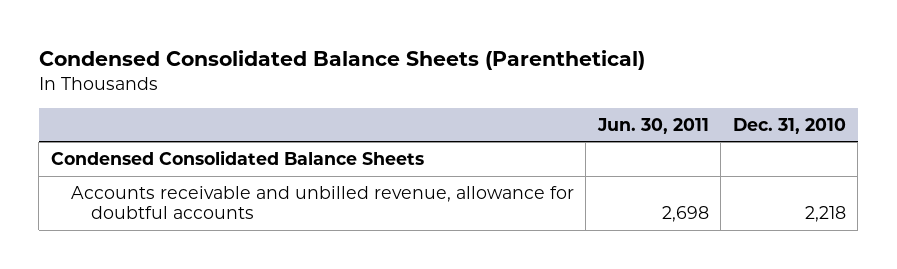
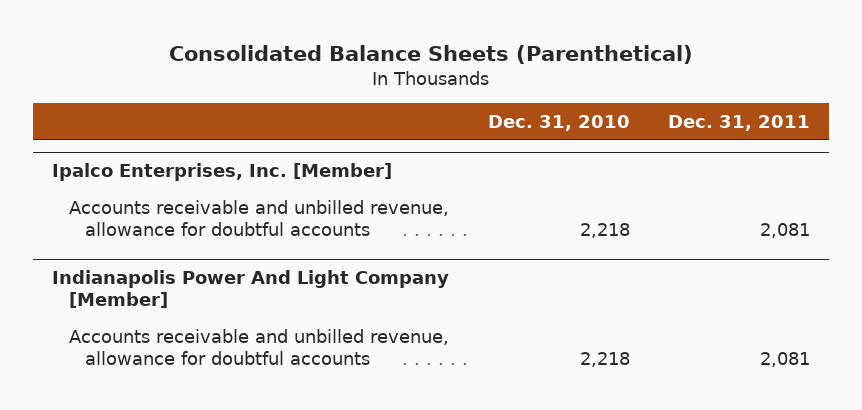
- Condensed Consolidated Balance Sheets (Parenthetical)
+ Consolidated Balance Sheets (Parenthetical)
- | Jun. 30, 2011 | Dec. 31, 2010
+ | Dec. 31, 2010 | Dec. 31, 2011
- Condensed Consolidated Balance Sheets
+ Ipalco Enterprises, Inc. [Member]
+ Indianapolis Power And Light Company [Member]
+ Accounts receivable and unbilled revenue, allowance for doubtful accounts | 2,218 | 2,081

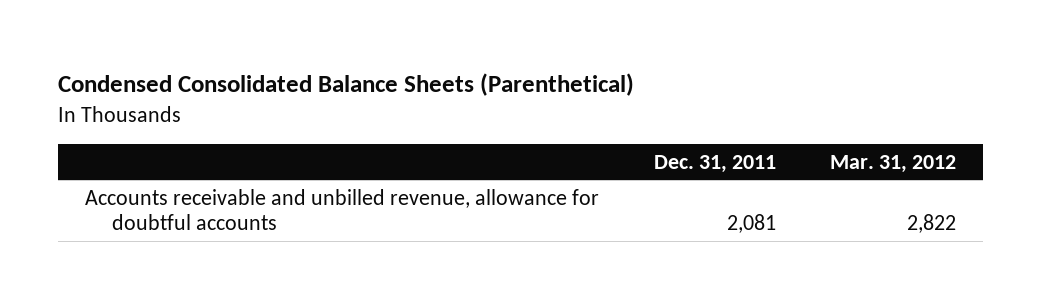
- Consolidated Balance Sheets (Parenthetical)
+ Condensed Consolidated Balance Sheets (Parenthetical)
- | Dec. 31, 2010 | Dec. 31, 2011
+ | Dec. 31, 2011 | Mar. 31, 2012
- Ipalco Enterprises, Inc. [Member]
- Indianapolis Power And Light Company [Member]
- Accounts receivable and unbilled revenue, allowance for doubtful accounts | 2,218 | 2,081

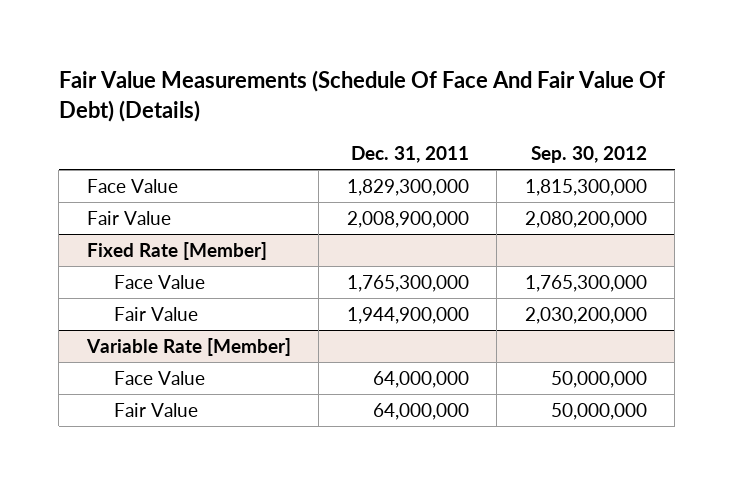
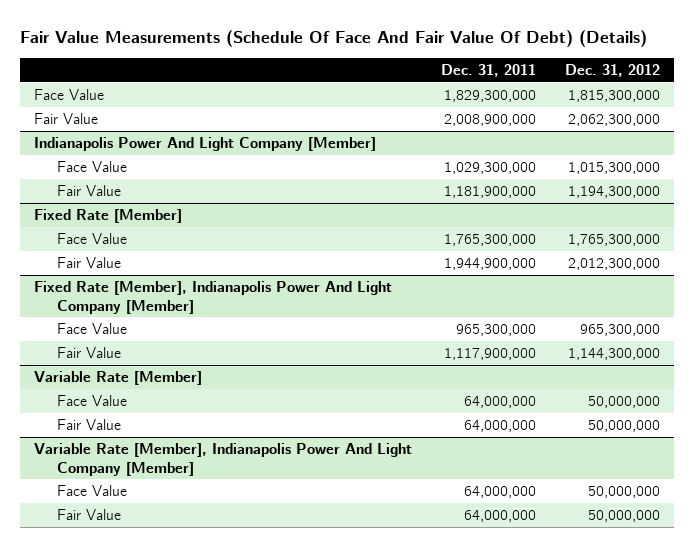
- | Dec. 31, 2011 | Sep. 30, 2012
+ | Dec. 31, 2011 | Dec. 31, 2012
+ Indianapolis Power And Light Company [Member]
+ Face Value | 1,029,300,000 | 1,015,300,000
+ Fair Value | 1,181,900,000 | 1,194,300,000
+ Fixed Rate [Member], Indianapolis Power And Light Company [Member]
+ Face Value | 965,300,000 | 965,300,000
+ Fair Value | 1,117,900,000 | 1,144,300,000
+ Variable Rate [Member], Indianapolis Power And Light Company [Member]
+ Face Value | 64,000,000 | 50,000,000
+ Fair Value | 64,000,000 | 50,000,000

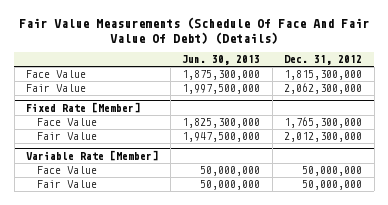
- | Dec. 31, 2011 | Dec. 31, 2012
+ | Jun. 30, 2013 | Dec. 31, 2012
- Indianapolis Power And Light Company [Member]
- Face Value | 1,029,300,000 | 1,015,300,000
- Fair Value | 1,181,900,000 | 1,194,300,000
- Fixed Rate [Member], Indianapolis Power And Light Company [Member]
- Face Value | 965,300,000 | 965,300,000
- Fair Value | 1,117,900,000 | 1,144,300,000
- Variable Rate [Member], Indianapolis Power And Light Company [Member]
- Face Value | 64,000,000 | 50,000,000
- Fair Value | 64,000,000 | 50,000,000

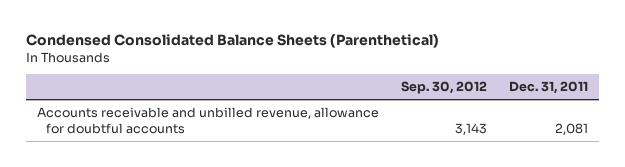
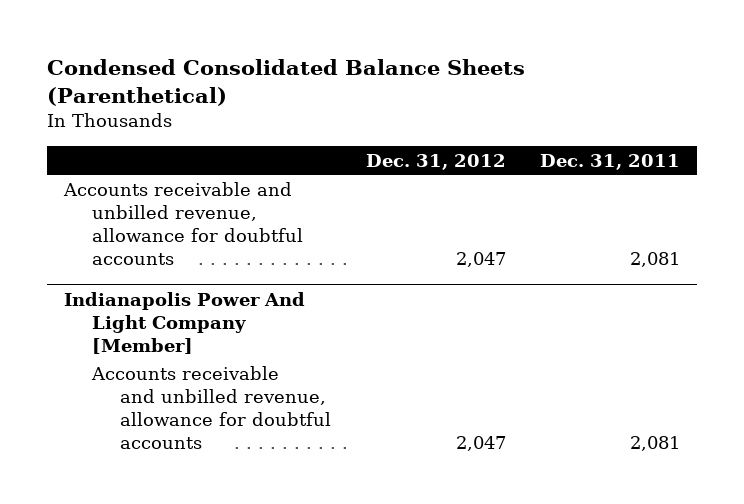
- | Sep. 30, 2012 | Dec. 31, 2011
+ | Dec. 31, 2012 | Dec. 31, 2011
+ Indianapolis Power And Light Company [Member]
+ Accounts receivable and unbilled revenue, allowance for doubtful accounts | 2,047 | 2,081

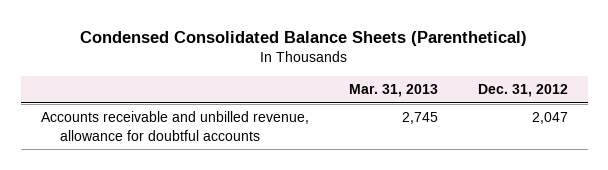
- | Dec. 31, 2012 | Dec. 31, 2011
+ | Mar. 31, 2013 | Dec. 31, 2012
- Indianapolis Power And Light Company [Member]
- Accounts receivable and unbilled revenue, allowance for doubtful accounts | 2,047 | 2,081

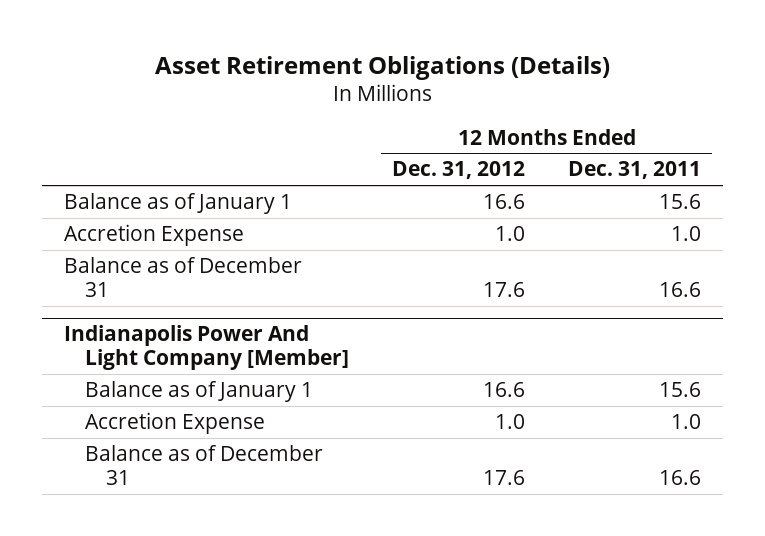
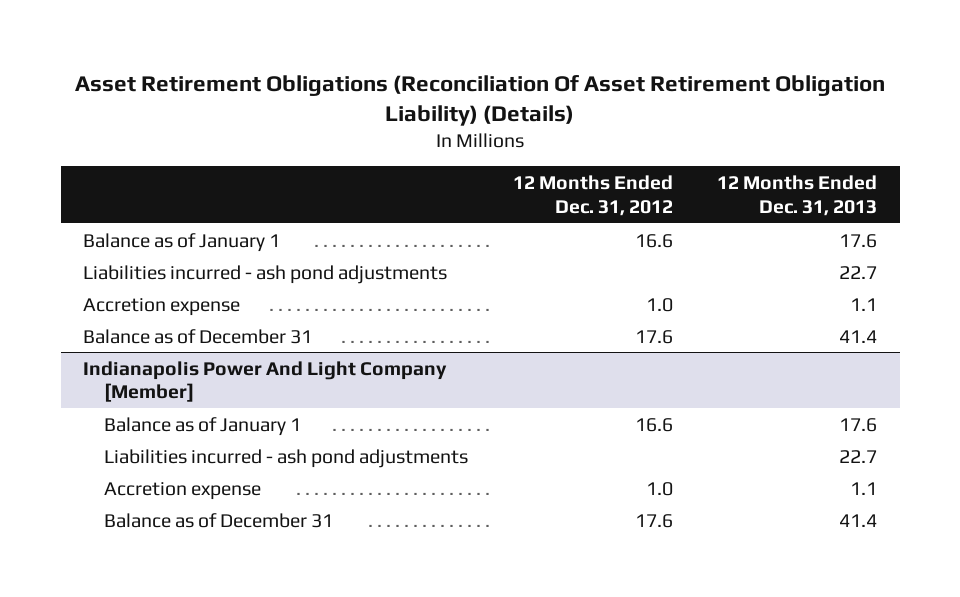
- Asset Retirement Obligations (Details)
+ Asset Retirement Obligations (Reconciliation Of Asset Retirement Obligation Liability) (Details)
- | 12 Months Ended Dec. 31, 2012 | 12 Months Ended Dec. 31, 2011
+ | 12 Months Ended Dec. 31, 2012 | 12 Months Ended Dec. 31, 2013
- Accretion Expense | 1.0 | 1.0
+ Liabilities incurred - ash pond adjustments | | 22.7
+ Accretion expense | 1.0 | 1.1
@ Indianapolis Power And Light Company [Member]
- Accretion Expense | 1.0 | 1.0
+ Liabilities incurred - ash pond adjustments | | 22.7
+ Accretion expense | 1.0 | 1.1

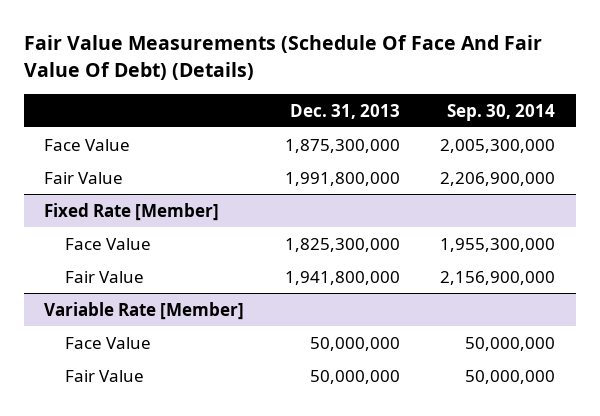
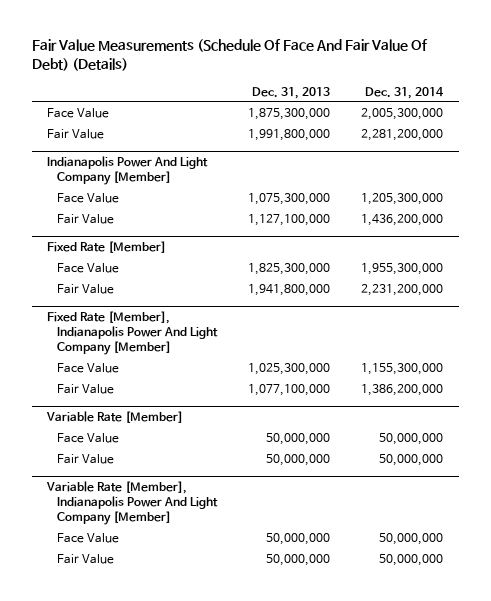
- | Dec. 31, 2013 | Sep. 30, 2014
+ | Dec. 31, 2013 | Dec. 31, 2014
+ Indianapolis Power And Light Company [Member]
+ Face Value | 1,075,300,000 | 1,205,300,000
+ Fair Value | 1,127,100,000 | 1,436,200,000
+ Fixed Rate [Member], Indianapolis Power And Light Company [Member]
+ Face Value | 1,025,300,000 | 1,155,300,000
+ Fair Value | 1,077,100,000 | 1,386,200,000
+ Variable Rate [Member], Indianapolis Power And Light Company [Member]
+ Face Value | 50,000,000 | 50,000,000
+ Fair Value | 50,000,000 | 50,000,000

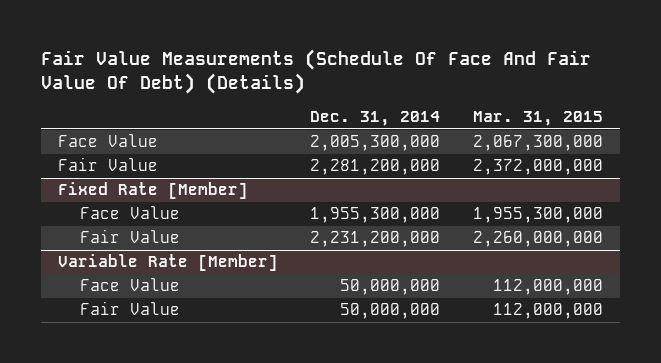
- | Dec. 31, 2013 | Dec. 31, 2014
+ | Dec. 31, 2014 | Mar. 31, 2015
- Indianapolis Power And Light Company [Member]
- Face Value | 1,075,300,000 | 1,205,300,000
- Fair Value | 1,127,100,000 | 1,436,200,000
- Fixed Rate [Member], Indianapolis Power And Light Company [Member]
- Face Value | 1,025,300,000 | 1,155,300,000
- Fair Value | 1,077,100,000 | 1,386,200,000
- Variable Rate [Member], Indianapolis Power And Light Company [Member]
- Face Value | 50,000,000 | 50,000,000
- Fair Value | 50,000,000 | 50,000,000

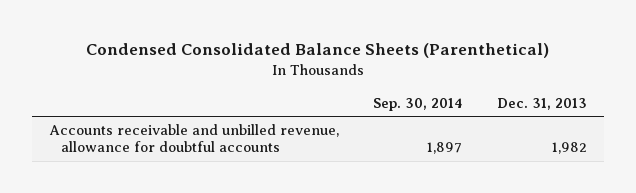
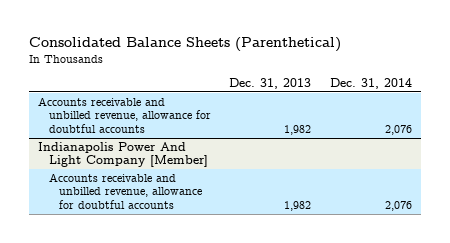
- Condensed Consolidated Balance Sheets (Parenthetical)
+ Consolidated Balance Sheets (Parenthetical)
- | Sep. 30, 2014 | Dec. 31, 2013
+ | Dec. 31, 2013 | Dec. 31, 2014
+ Indianapolis Power And Light Company [Member]
+ Accounts receivable and unbilled revenue, allowance for doubtful accounts | 1,982 | 2,076

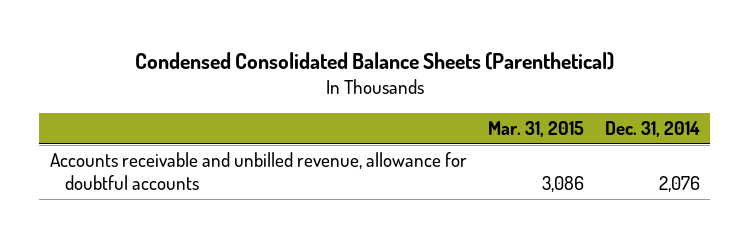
- Consolidated Balance Sheets (Parenthetical)
+ Condensed Consolidated Balance Sheets (Parenthetical)
- | Dec. 31, 2013 | Dec. 31, 2014
+ | Mar. 31, 2015 | Dec. 31, 2014
- Indianapolis Power And Light Company [Member]
- Accounts receivable and unbilled revenue, allowance for doubtful accounts | 1,982 | 2,076

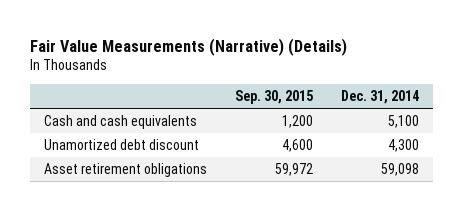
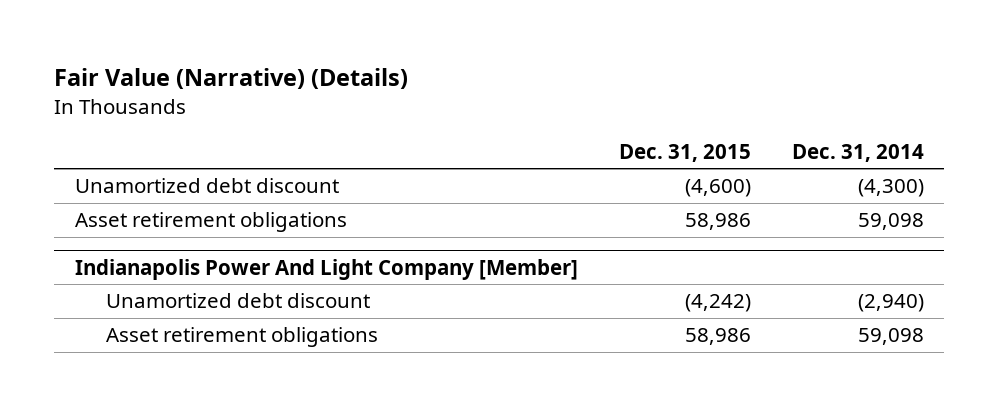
- Fair Value Measurements (Narrative) (Details)
+ Fair Value (Narrative) (Details)
- | Sep. 30, 2015 | Dec. 31, 2014
+ | Dec. 31, 2015 | Dec. 31, 2014
- Cash and cash equivalents | 1,200 | 5,100
- Unamortized debt discount | 4,600 | 4,300
+ Unamortized debt discount | (4,600) | (4,300)
+ Indianapolis Power And Light Company [Member]
+ Unamortized debt discount | (4,242) | (2,940)
+ Asset retirement obligations | 58,986 | 59,098

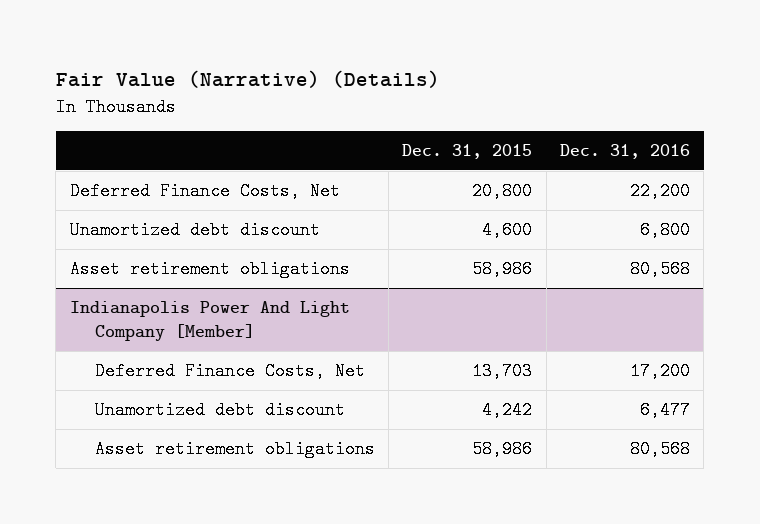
- | Dec. 31, 2015 | Dec. 31, 2014
+ | Dec. 31, 2015 | Dec. 31, 2016
- Unamortized debt discount | (4,600) | (4,300)
+ Deferred Finance Costs, Net | 20,800 | 22,200
+ Unamortized debt discount | 4,600 | 6,800
@ Indianapolis Power And Light Company [Member]
- Unamortized debt discount | (4,242) | (2,940)
+ Deferred Finance Costs, Net | 13,703 | 17,200
+ Unamortized debt discount | 4,242 | 6,477

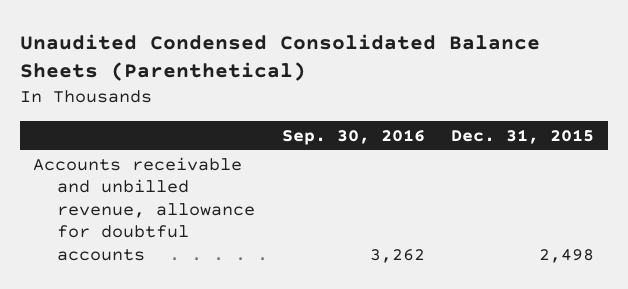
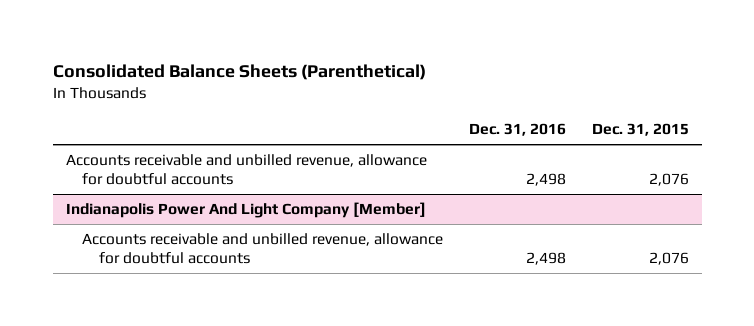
- Unaudited Condensed Consolidated Balance Sheets (Parenthetical)
+ Consolidated Balance Sheets (Parenthetical)
- | Sep. 30, 2016 | Dec. 31, 2015
+ | Dec. 31, 2016 | Dec. 31, 2015
- Accounts receivable and unbilled revenue, allowance for doubtful accounts | 3,262 | 2,498
+ Accounts receivable and unbilled revenue, allowance for doubtful accounts | 2,498 | 2,076
+ Indianapolis Power And Light Company [Member]
+ Accounts receivable and unbilled revenue, allowance for doubtful accounts | 2,498 | 2,076

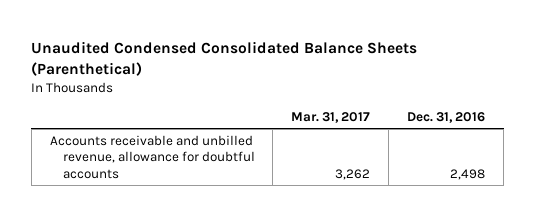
- Consolidated Balance Sheets (Parenthetical)
+ Unaudited Condensed Consolidated Balance Sheets (Parenthetical)
- | Dec. 31, 2016 | Dec. 31, 2015
+ | Mar. 31, 2017 | Dec. 31, 2016
- Indianapolis Power And Light Company [Member]
- Accounts receivable and unbilled revenue, allowance for doubtful accounts | 2,498 | 2,076

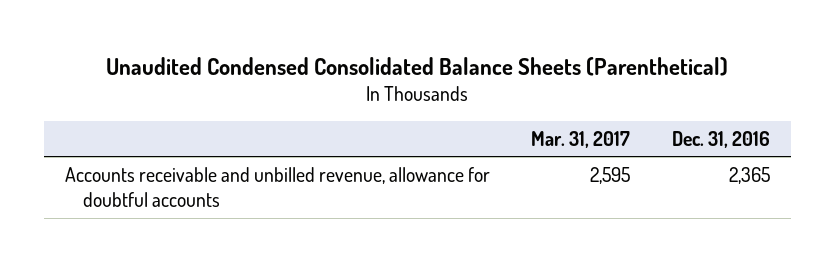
- Accounts receivable and unbilled revenue, allowance for doubtful accounts | 3,262 | 2,498
+ Accounts receivable and unbilled revenue, allowance for doubtful accounts | 2,595 | 2,365

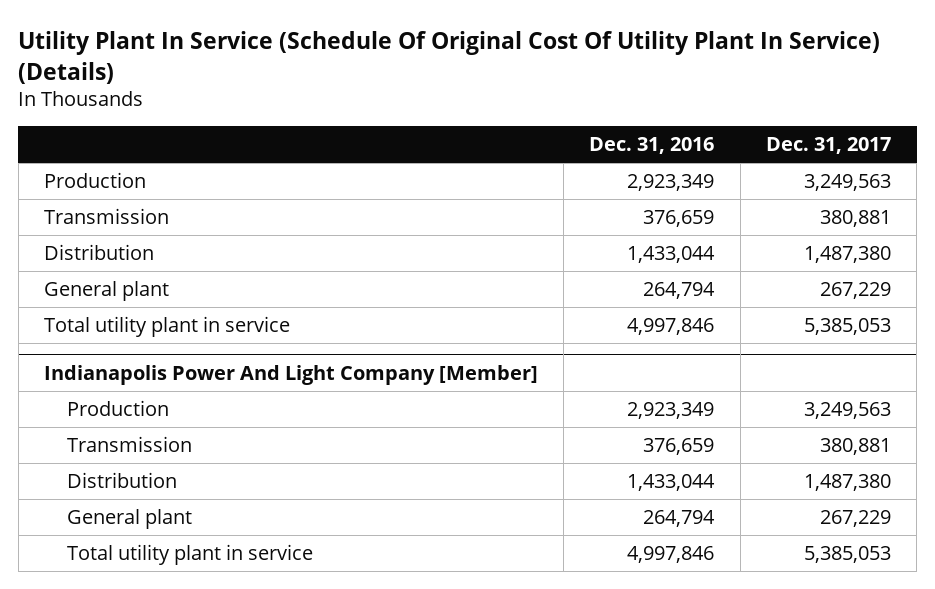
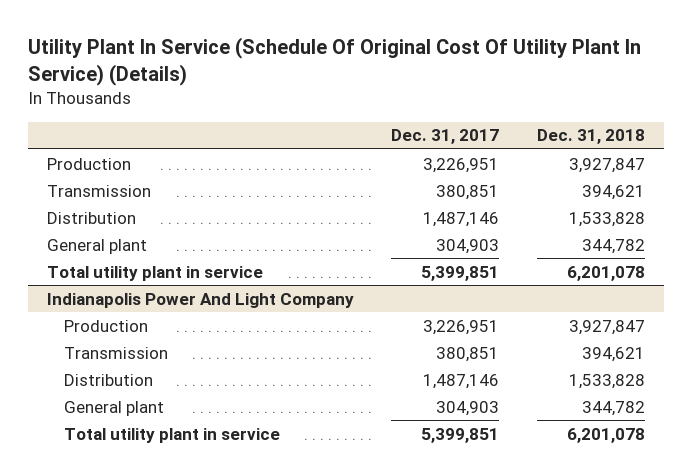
- | Dec. 31, 2016 | Dec. 31, 2017
+ | Dec. 31, 2017 | Dec. 31, 2018
- Production | 2,923,349 | 3,249,563
- Transmission | 376,659 | 380,881
- Distribution | 1,433,044 | 1,487,380
- General plant | 264,794 | 267,229
- Total utility plant in service | 4,997,846 | 5,385,053
- Indianapolis Power And Light Company [Member]
- Production | 2,923,349 | 3,249,563
- Transmission | 376,659 | 380,881
- Distribution | 1,433,044 | 1,487,380
- General plant | 264,794 | 267,229
- Total utility plant in service | 4,997,846 | 5,385,053
+ Production | 3,226,951 | 3,927,847
+ Transmission | 380,851 | 394,621
+ Distribution | 1,487,146 | 1,533,828
+ General plant | 304,903 | 344,782
+ Total utility plant in service | 5,399,851 | 6,201,078
+ Indianapolis Power And Light Company
+ Production | 3,226,951 | 3,927,847
+ Transmission | 380,851 | 394,621
+ Distribution | 1,487,146 | 1,533,828
+ General plant | 304,903 | 344,782
+ Total utility plant in service | 5,399,851 | 6,201,078

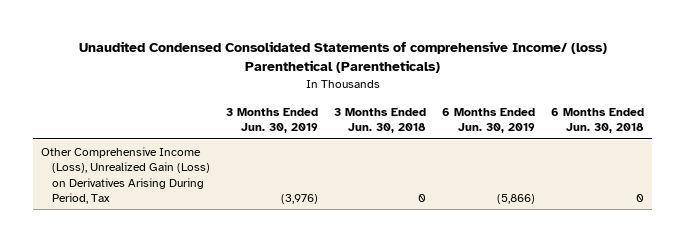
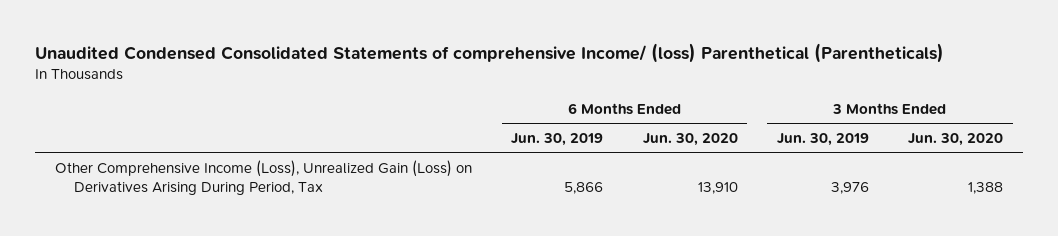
- | 3 Months Ended Jun. 30, 2019 | 3 Months Ended Jun. 30, 2018 | 6 Months Ended Jun. 30, 2019 | 6 Months Ended Jun. 30, 2018
+ | 6 Months Ended Jun. 30, 2019 | 6 Months Ended Jun. 30, 2020 | 3 Months Ended Jun. 30, 2019 | 3 Months Ended Jun. 30, 2020
- Other Comprehensive Income (Loss), Unrealized Gain (Loss) on Derivatives Arising During Period, Tax | (3,976) | 0 | (5,866) | 0
+ Other Comprehensive Income (Loss), Unrealized Gain (Loss) on Derivatives Arising During Period, Tax | 5,866 | 13,910 | 3,976 | 1,388

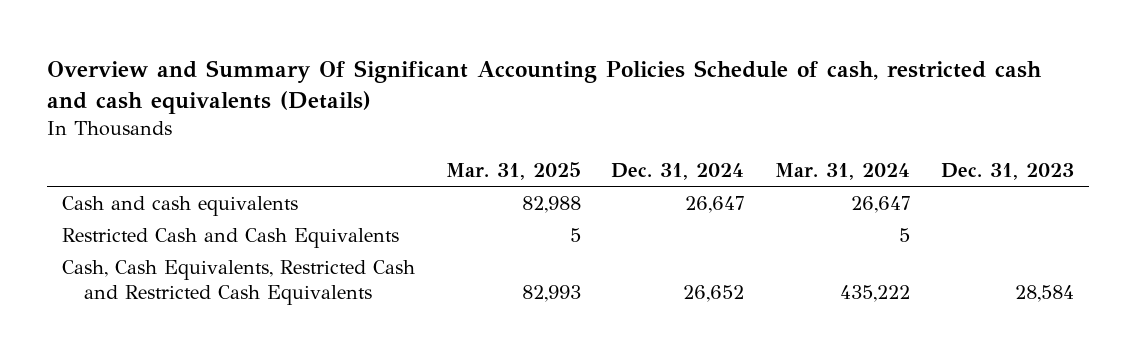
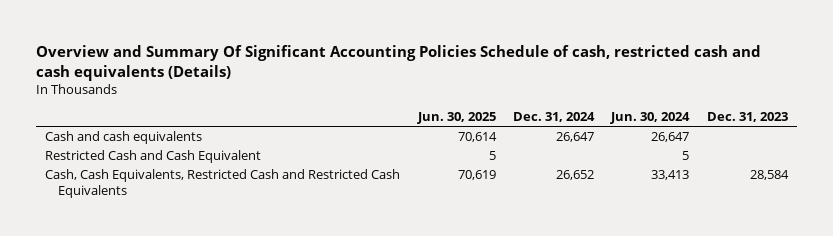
- | Mar. 31, 2025 | Dec. 31, 2024 | Mar. 31, 2024 | Dec. 31, 2023
+ | Jun. 30, 2025 | Dec. 31, 2024 | Jun. 30, 2024 | Dec. 31, 2023
- Restricted Cash and Cash Equivalents | 5 | | 5 |
+ Restricted Cash and Cash Equivalent | 5 | | 5 |

